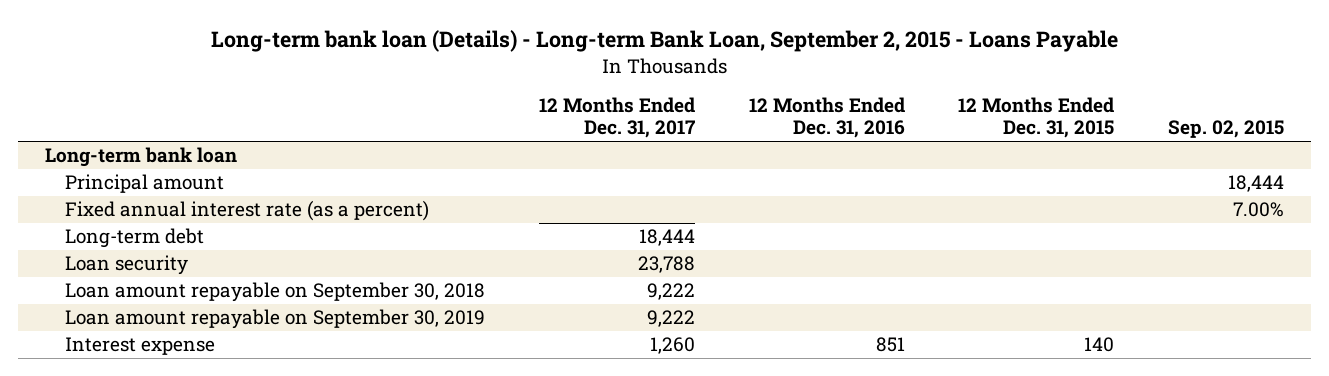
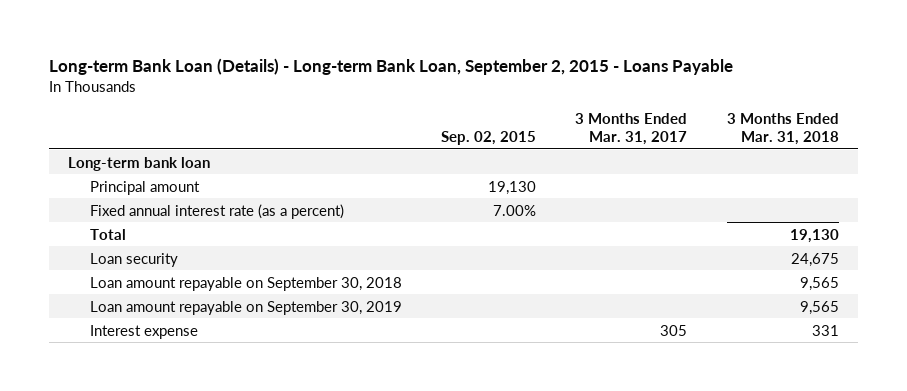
- Long-term bank loan (Details) - Long-term Bank Loan, September 2, 2015 - Loans Payable
+ Long-term Bank Loan (Details) - Long-term Bank Loan, September 2, 2015 - Loans Payable
- | 12 Months Ended Dec. 31, 2017 | 12 Months Ended Dec. 31, 2016 | 12 Months Ended Dec. 31, 2015 | Sep. 02, 2015
+ | Sep. 02, 2015 | 3 Months Ended Mar. 31, 2017 | 3 Months Ended Mar. 31, 2018
- Principal amount | | | | 18,444
+ Principal amount | 19,130 | |
- Long-term debt | 18,444 | | |
+ Total | | | 19,130

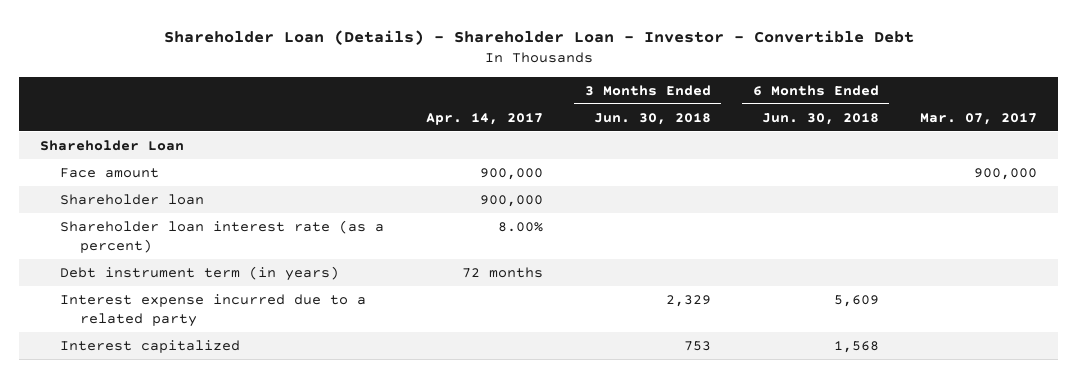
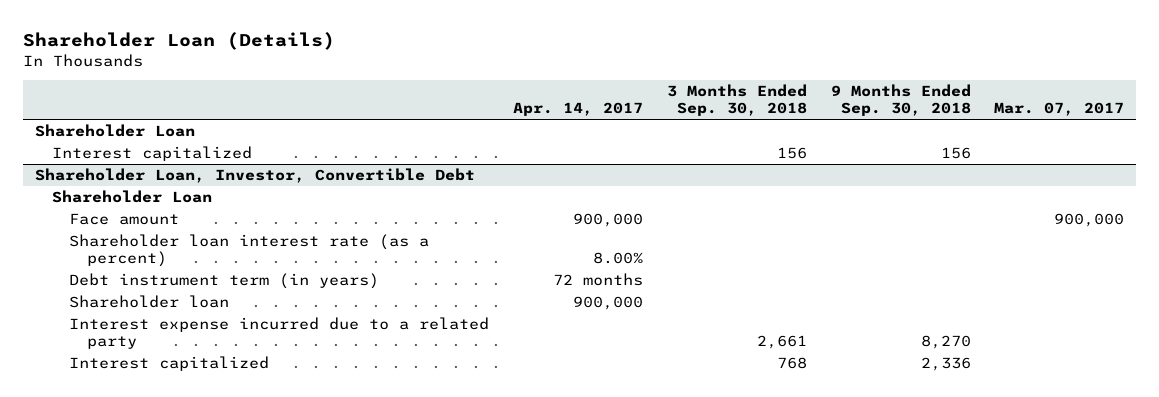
- Shareholder Loan (Details) - Shareholder Loan - Investor - Convertible Debt
+ Shareholder Loan (Details)
- | Apr. 14, 2017 | 3 Months Ended Jun. 30, 2018 | 6 Months Ended Jun. 30, 2018 | Mar. 07, 2017
+ | Apr. 14, 2017 | 3 Months Ended Sep. 30, 2018 | 9 Months Ended Sep. 30, 2018 | Mar. 07, 2017
- Face amount | 900,000 | | | 900,000
- Shareholder loan | 900,000 | | |
- Shareholder loan interest rate (as a percent) | 8.00% | | |
- Debt instrument term (in years) | 72 months | | |
- Interest expense incurred due to a related party | | 2,329 | 5,609 |
+ Shareholder Loan, Investor, Convertible Debt
+ Shareholder Loan
+ Face amount | 900,000 | | | 900,000
+ Shareholder loan interest rate (as a percent) | 8.00% | | |
+ Debt instrument term (in years) | 72 months | | |
+ Shareholder loan | 900,000 | | |
+ Interest expense incurred due to a related party | | 2,661 | 8,270 |
+ Interest capitalized | | 768 | 2,336 |

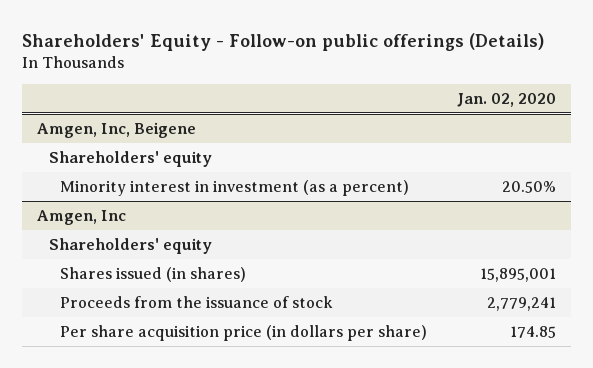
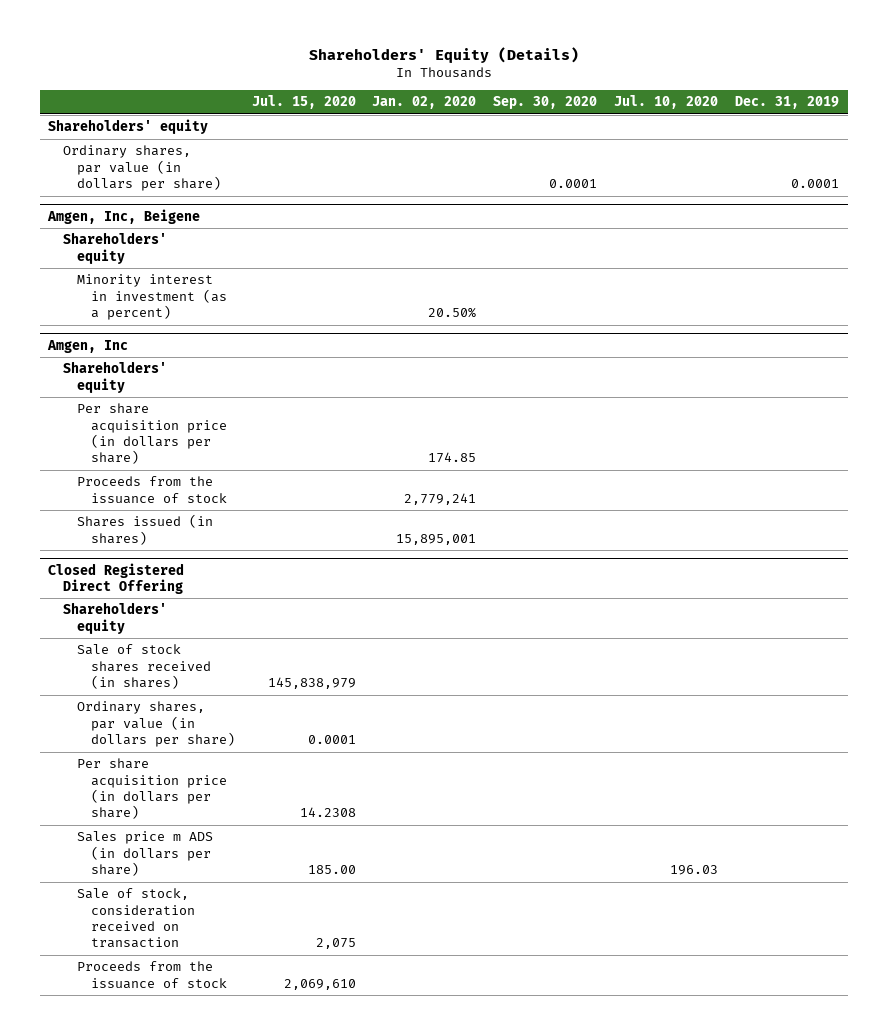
- Shareholders' Equity - Follow-on public offerings (Details)
+ Shareholders' Equity (Details)
- | Jan. 02, 2020
+ | Jul. 15, 2020 | Jan. 02, 2020 | Sep. 30, 2020 | Jul. 10, 2020 | Dec. 31, 2019
+ Shareholders' equity
+ Ordinary shares, par value (in dollars per share) | | | 0.0001 | | 0.0001
@ Amgen, Inc
moved down: Proceeds from the issuance of stock | | 2,779,241 | | |
moved down: Shares issued (in shares) | | 15,895,001 | | |
+ Closed Registered Direct Offering
+ Shareholders' equity
+ Sale of stock shares received (in shares) | 145,838,979 | | | |
+ Ordinary shares, par value (in dollars per share) | 0.0001 | | | |
+ Per share acquisition price (in dollars per share) | 14.2308 | | | |
+ Sales price m ADS (in dollars per share) | 185.00 | | | 196.03 |
+ Sale of stock, consideration received on transaction | 2,075 | | | |
+ Proceeds from the issuance of stock | 2,069,610 | | | |

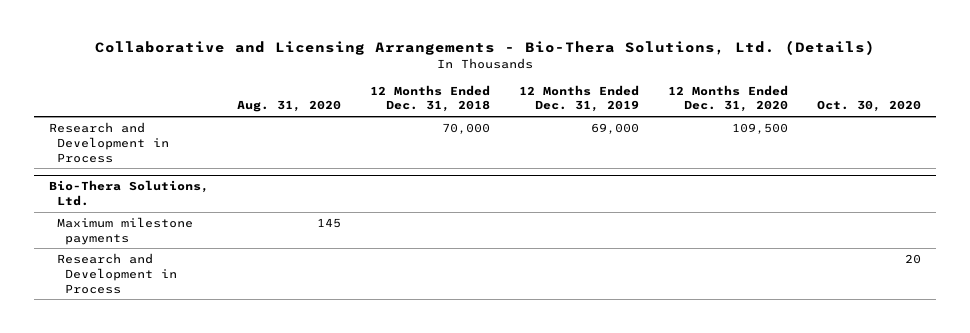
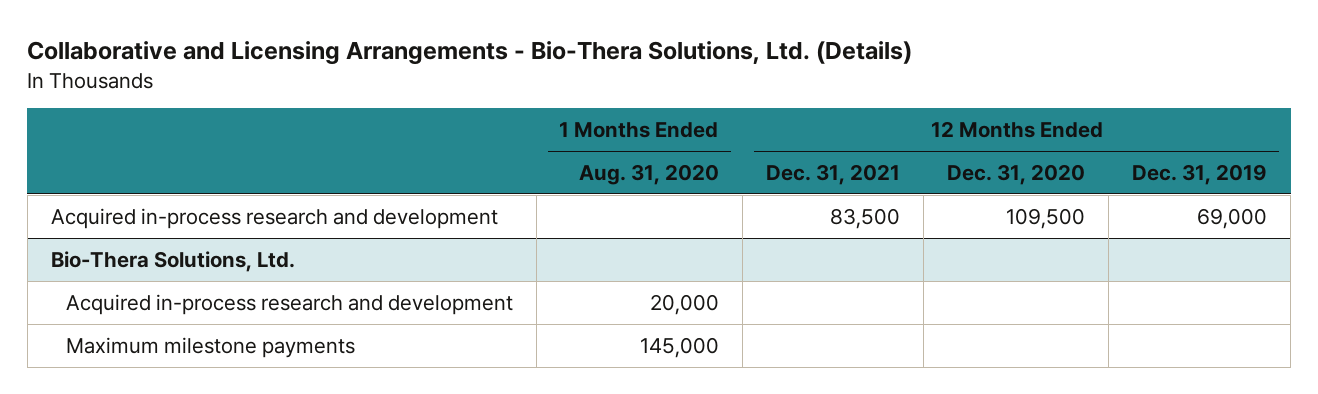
- | Aug. 31, 2020 | 12 Months Ended Dec. 31, 2018 | 12 Months Ended Dec. 31, 2019 | 12 Months Ended Dec. 31, 2020 | Oct. 30, 2020
+ | 1 Months Ended Aug. 31, 2020 | 12 Months Ended Dec. 31, 2021 | 12 Months Ended Dec. 31, 2020 | 12 Months Ended Dec. 31, 2019
- Research and Development in Process | | 70,000 | 69,000 | 109,500 |
+ Acquired in-process research and development | | 83,500 | 109,500 | 69,000
@ Bio-Thera Solutions, Ltd.
+ Acquired in-process research and development | 20,000 | | |
- Research and Development in Process | | | | | 20

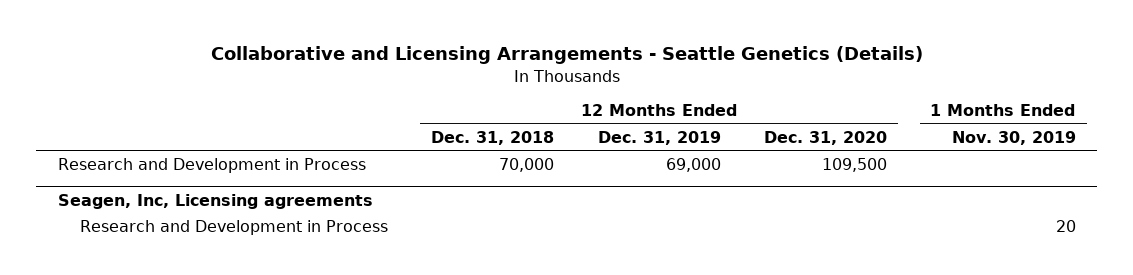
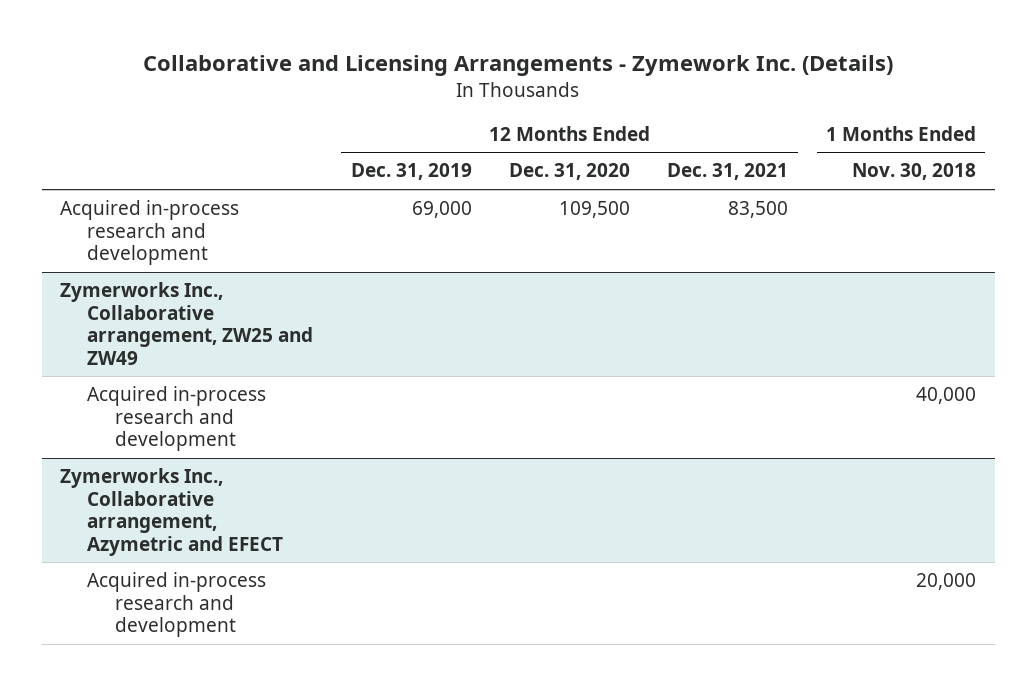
- Collaborative and Licensing Arrangements - Seattle Genetics (Details)
+ Collaborative and Licensing Arrangements - Zymework Inc. (Details)
- | 12 Months Ended Dec. 31, 2018 | 12 Months Ended Dec. 31, 2019 | 12 Months Ended Dec. 31, 2020 | 1 Months Ended Nov. 30, 2019
+ | 12 Months Ended Dec. 31, 2019 | 12 Months Ended Dec. 31, 2020 | 12 Months Ended Dec. 31, 2021 | 1 Months Ended Nov. 30, 2018
- Research and Development in Process | 70,000 | 69,000 | 109,500 |
- Seagen, Inc, Licensing agreements
- Research and Development in Process | | | | 20
+ Acquired in-process research and development | 69,000 | 109,500 | 83,500 |
+ Zymerworks Inc., Collaborative arrangement, ZW25 and ZW49
+ Acquired in-process research and development | | | | 40,000
+ Zymerworks Inc., Collaborative arrangement, Azymetric and EFECT
+ Acquired in-process research and development | | | | 20,000

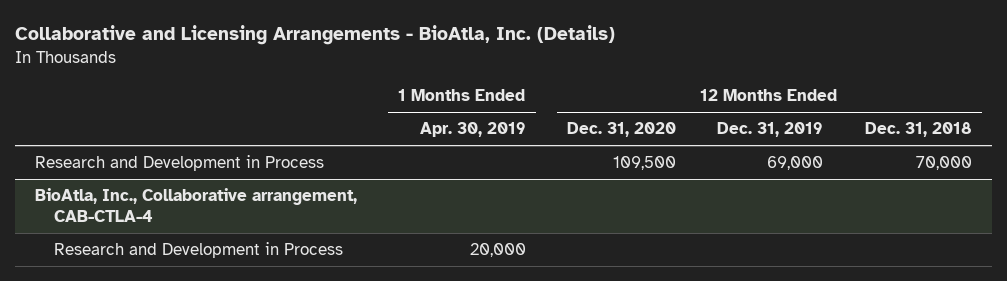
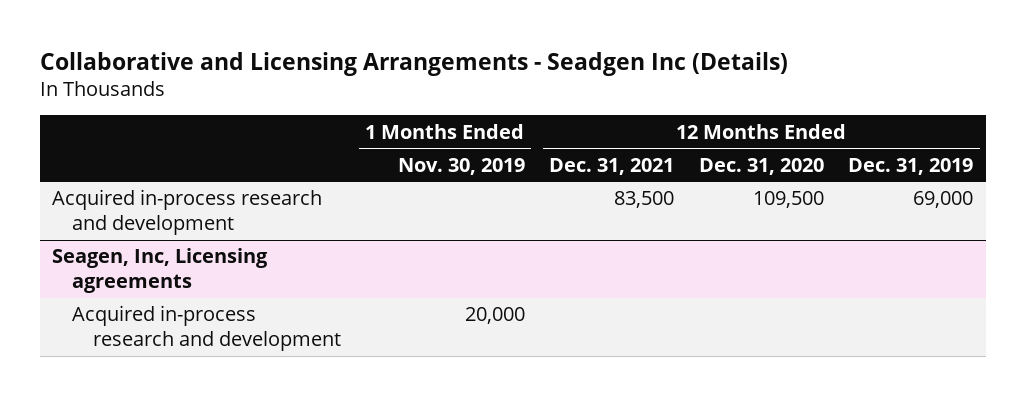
- Collaborative and Licensing Arrangements - BioAtla, Inc. (Details)
+ Collaborative and Licensing Arrangements - Seadgen Inc (Details)
- | 1 Months Ended Apr. 30, 2019 | 12 Months Ended Dec. 31, 2020 | 12 Months Ended Dec. 31, 2019 | 12 Months Ended Dec. 31, 2018
+ | 1 Months Ended Nov. 30, 2019 | 12 Months Ended Dec. 31, 2021 | 12 Months Ended Dec. 31, 2020 | 12 Months Ended Dec. 31, 2019
- Research and Development in Process | | 109,500 | 69,000 | 70,000
- BioAtla, Inc., Collaborative arrangement, CAB-CTLA-4
- Research and Development in Process | 20,000 | | |
+ Acquired in-process research and development | | 83,500 | 109,500 | 69,000
+ Seagen, Inc, Licensing agreements
+ Acquired in-process research and development | 20,000 | | |

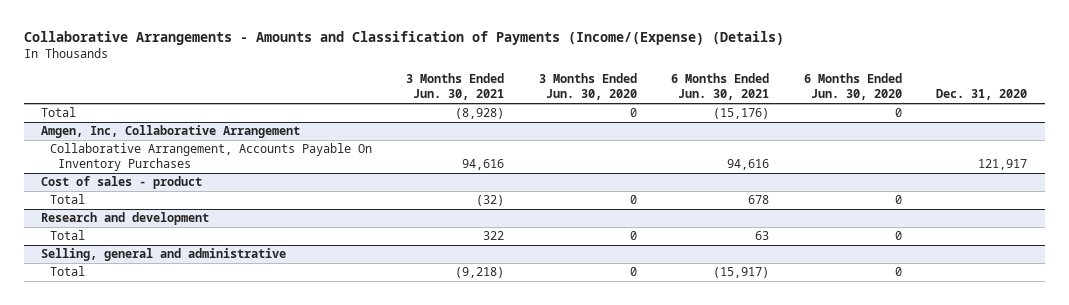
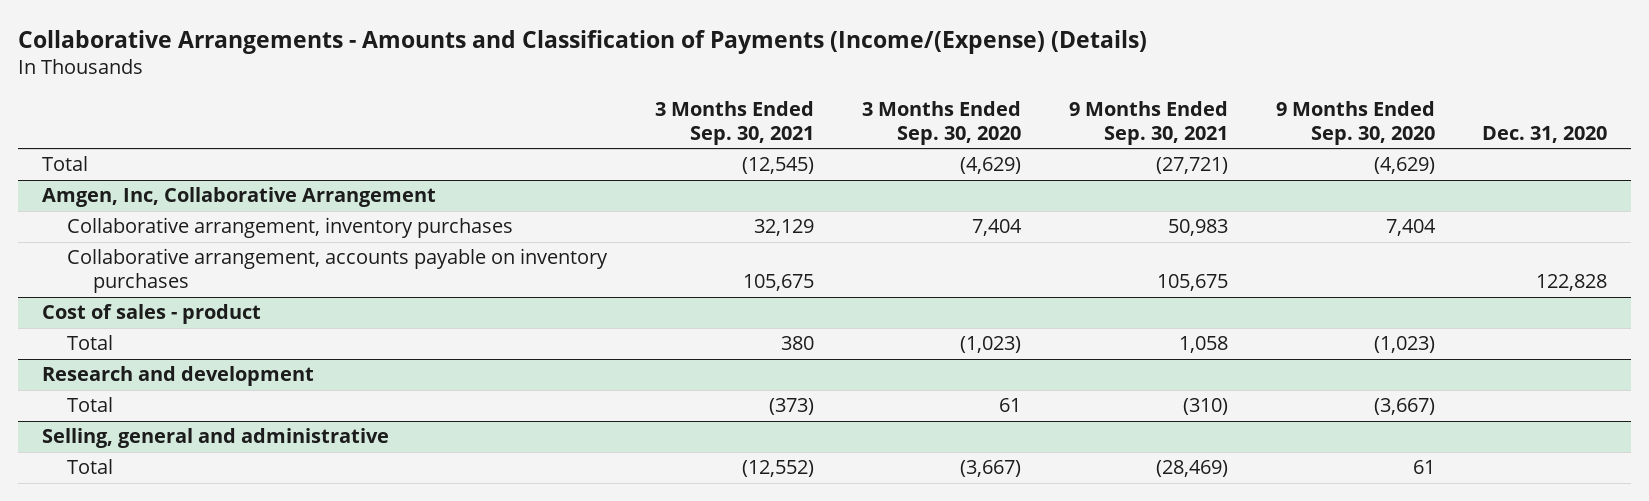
- | 3 Months Ended Jun. 30, 2021 | 3 Months Ended Jun. 30, 2020 | 6 Months Ended Jun. 30, 2021 | 6 Months Ended Jun. 30, 2020 | Dec. 31, 2020
+ | 3 Months Ended Sep. 30, 2021 | 3 Months Ended Sep. 30, 2020 | 9 Months Ended Sep. 30, 2021 | 9 Months Ended Sep. 30, 2020 | Dec. 31, 2020
@ Amgen, Inc, Collaborative Arrangement
- Collaborative Arrangement, Accounts Payable On Inventory Purchases | 94,616 | | 94,616 | | 121,917
+ Collaborative arrangement, inventory purchases | 32,129 | 7,404 | 50,983 | 7,404 |
+ Collaborative arrangement, accounts payable on inventory purchases | 105,675 | | 105,675 | | 122,828

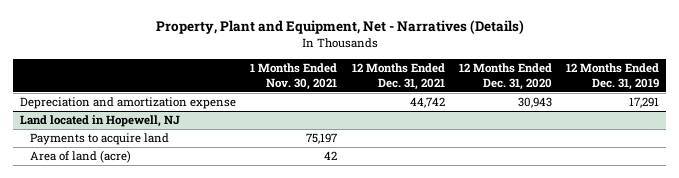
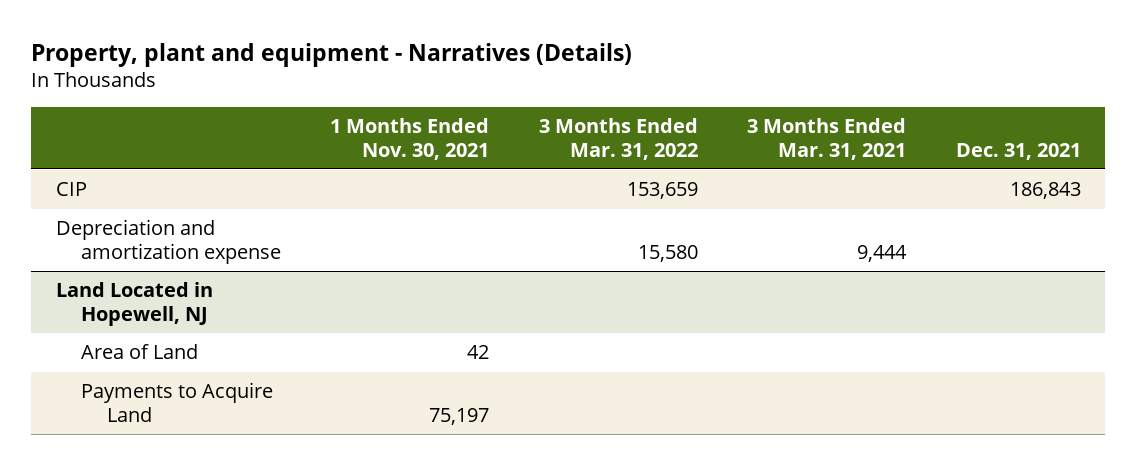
- Property, Plant and Equipment, Net - Narratives (Details)
+ Property, plant and equipment - Narratives (Details)
- | 1 Months Ended Nov. 30, 2021 | 12 Months Ended Dec. 31, 2021 | 12 Months Ended Dec. 31, 2020 | 12 Months Ended Dec. 31, 2019
+ | 1 Months Ended Nov. 30, 2021 | 3 Months Ended Mar. 31, 2022 | 3 Months Ended Mar. 31, 2021 | Dec. 31, 2021
+ CIP | | 153,659 | | 186,843
- Land located in Hopewell, NJ
- Payments to acquire land | 75,197 | | |
- Area of land (acre) | 42 | | |
+ Land Located in Hopewell, NJ
+ Area of Land | 42 | | |
+ Payments to Acquire Land | 75,197 | | |

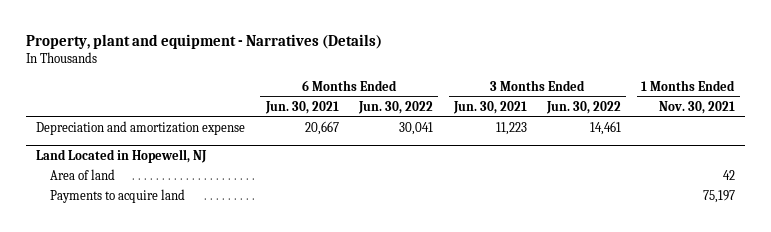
- | 1 Months Ended Nov. 30, 2021 | 3 Months Ended Mar. 31, 2022 | 3 Months Ended Mar. 31, 2021 | Dec. 31, 2021
+ | 6 Months Ended Jun. 30, 2021 | 6 Months Ended Jun. 30, 2022 | 3 Months Ended Jun. 30, 2021 | 3 Months Ended Jun. 30, 2022 | 1 Months Ended Nov. 30, 2021
- CIP | | 153,659 | | 186,843
@ Land Located in Hopewell, NJ
- Area of Land | 42 | | |
- Payments to Acquire Land | 75,197 | | |
+ Area of land | | | | | 42
+ Payments to acquire land | | | | | 75,197

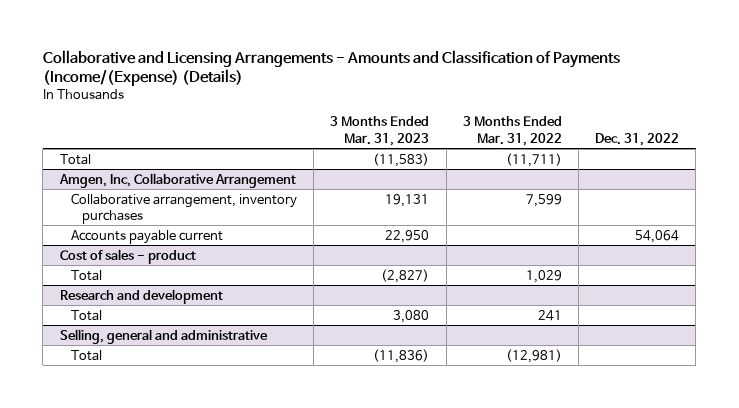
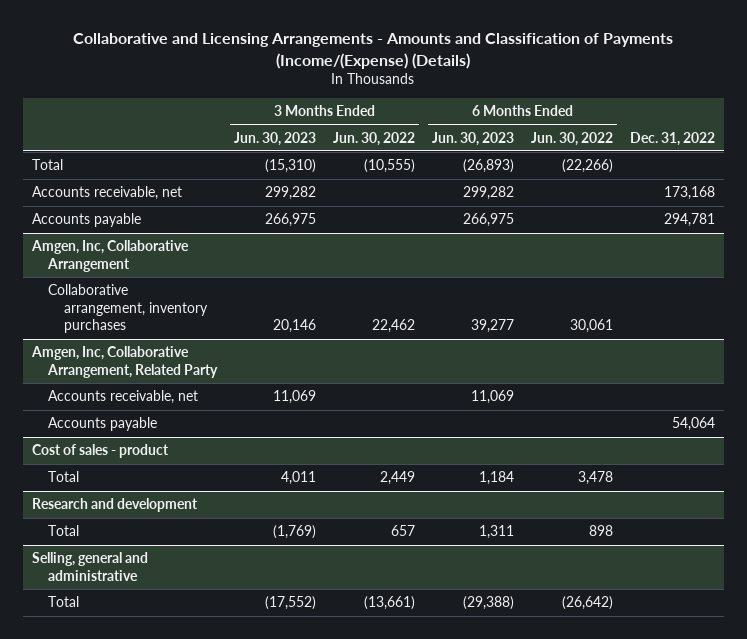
- | 3 Months Ended Mar. 31, 2023 | 3 Months Ended Mar. 31, 2022 | Dec. 31, 2022
+ | 3 Months Ended Jun. 30, 2023 | 3 Months Ended Jun. 30, 2022 | 6 Months Ended Jun. 30, 2023 | 6 Months Ended Jun. 30, 2022 | Dec. 31, 2022
+ Accounts receivable, net | 299,282 | | 299,282 | | 173,168
+ Accounts payable | 266,975 | | 266,975 | | 294,781
@ Amgen, Inc, Collaborative Arrangement
- Accounts payable current | 22,950 | | 54,064
+ Amgen, Inc, Collaborative Arrangement, Related Party
+ Accounts receivable, net | 11,069 | | 11,069 | |
+ Accounts payable | | | | | 54,064

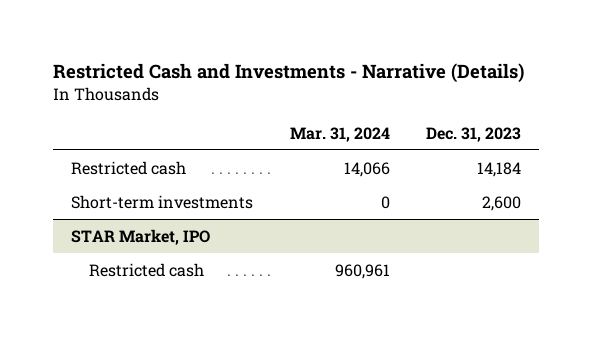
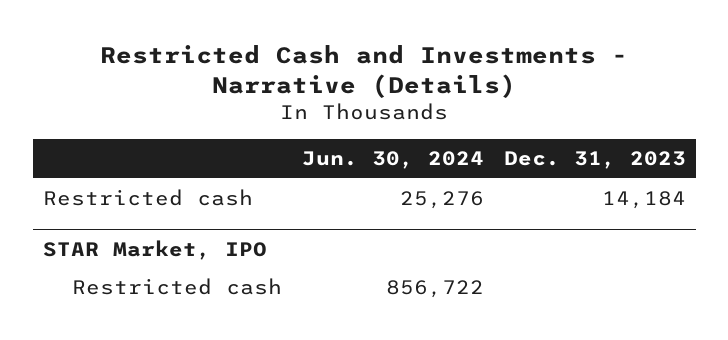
- | Mar. 31, 2024 | Dec. 31, 2023
+ | Jun. 30, 2024 | Dec. 31, 2023
- Short-term investments | 0 | 2,600

